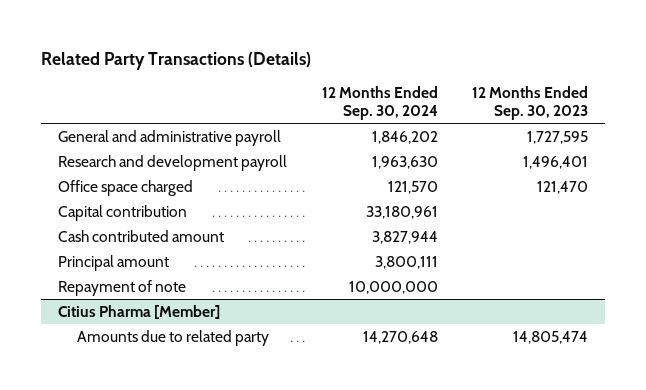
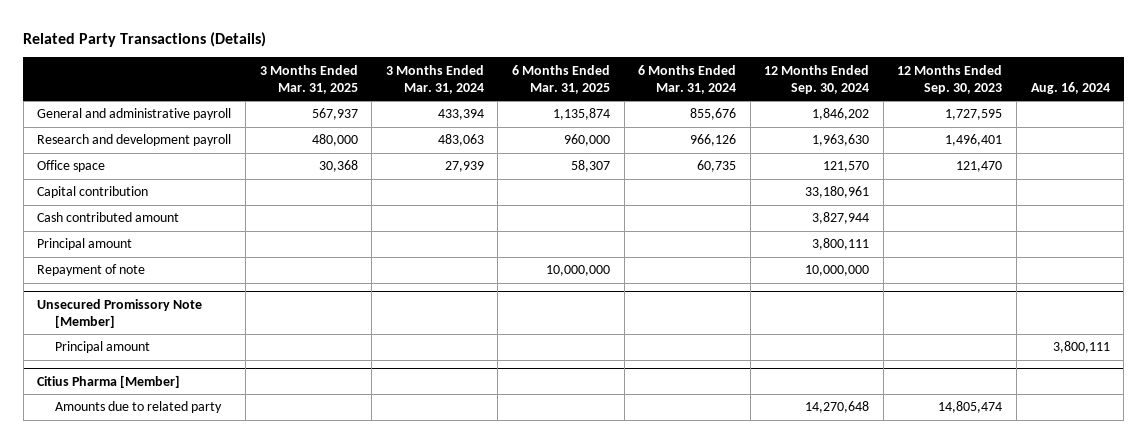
- | 12 Months Ended Sep. 30, 2024 | 12 Months Ended Sep. 30, 2023
+ | 3 Months Ended Mar. 31, 2025 | 3 Months Ended Mar. 31, 2024 | 6 Months Ended Mar. 31, 2025 | 6 Months Ended Mar. 31, 2024 | 12 Months Ended Sep. 30, 2024 | 12 Months Ended Sep. 30, 2023 | Aug. 16, 2024
- Office space charged | 121,570 | 121,470
+ Office space | 30,368 | 27,939 | 58,307 | 60,735 | 121,570 | 121,470 |
+ Unsecured Promissory Note [Member]
+ Principal amount | | | | | | | 3,800,111

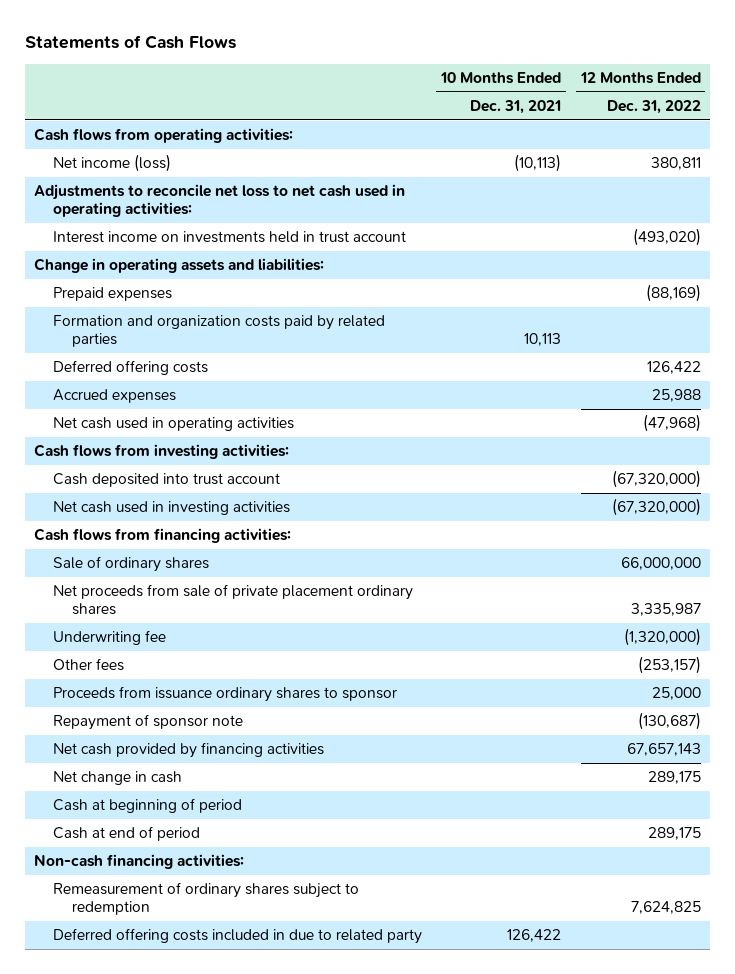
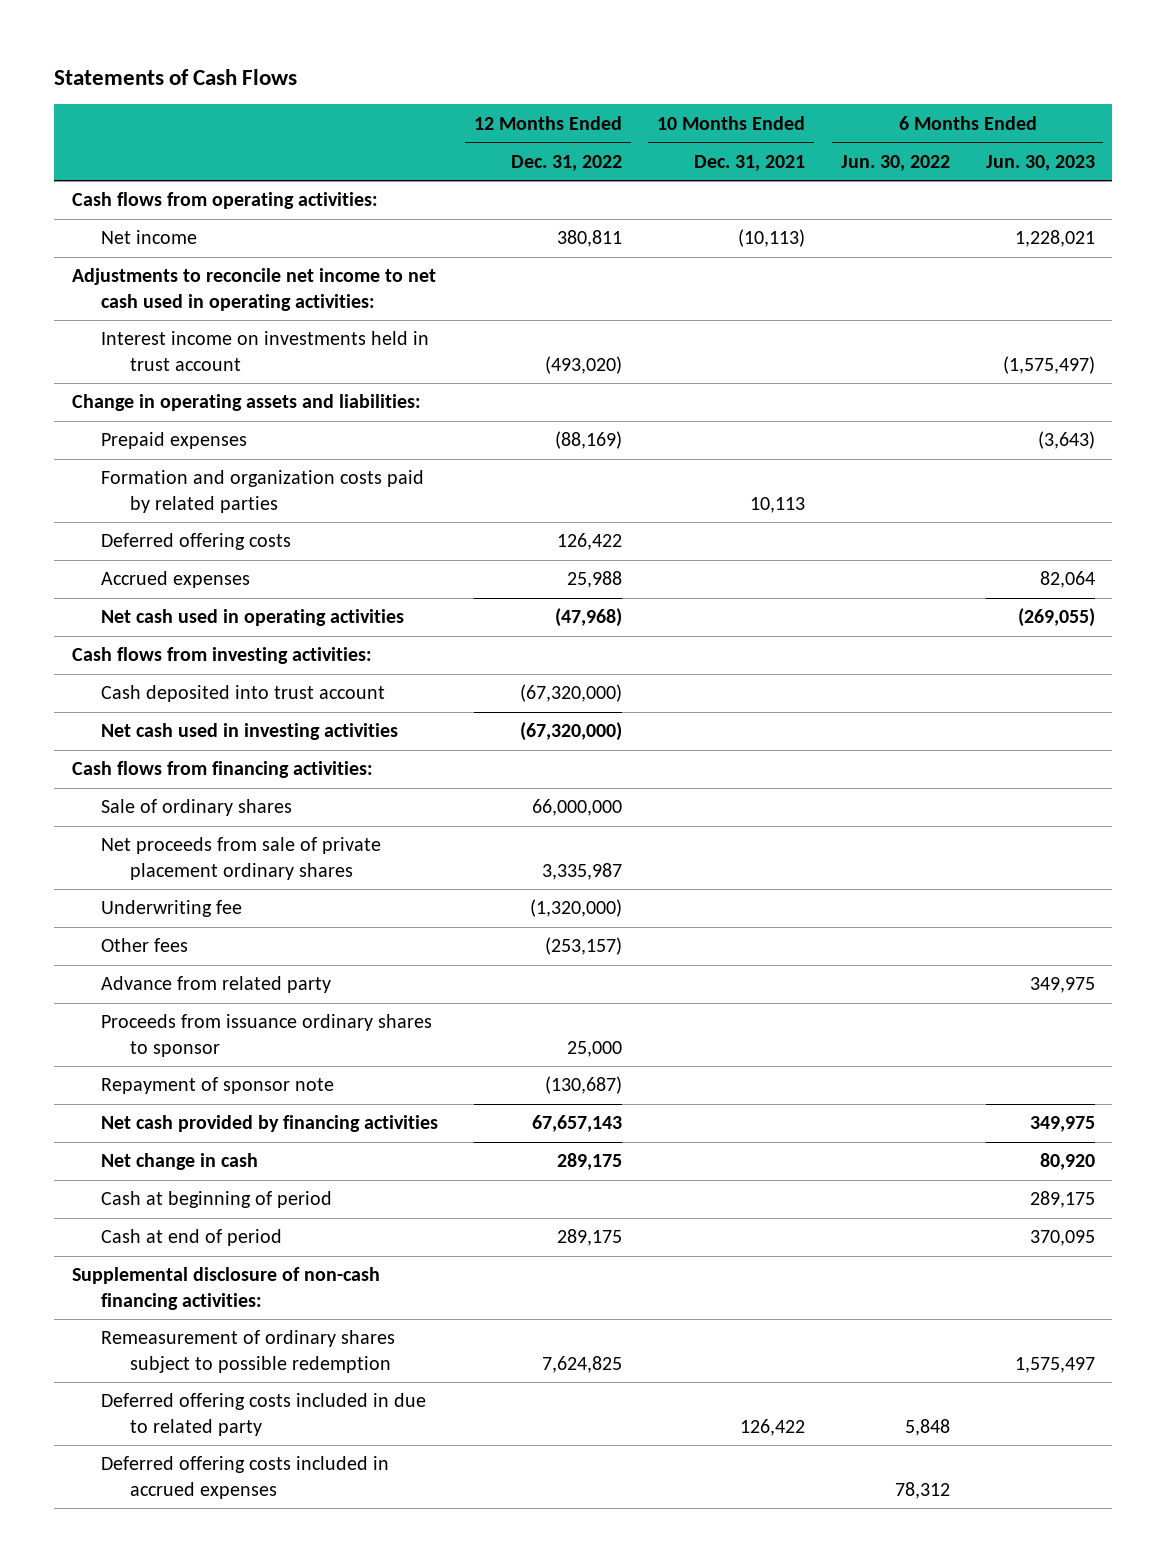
- | 10 Months Ended Dec. 31, 2021 | 12 Months Ended Dec. 31, 2022
+ | 12 Months Ended Dec. 31, 2022 | 10 Months Ended Dec. 31, 2021 | 6 Months Ended Jun. 30, 2022 | 6 Months Ended Jun. 30, 2023
- Net income (loss) | (10,113) | 380,811
- Adjustments to reconcile net loss to net cash used in operating activities:
+ Net income | 380,811 | (10,113) | | 1,228,021
+ Adjustments to reconcile net income to net cash used in operating activities:
+ Advance from related party | | | | 349,975
- Non-cash financing activities:
- Remeasurement of ordinary shares subject to redemption | | 7,624,825
+ Supplemental disclosure of non-cash financing activities:
+ Remeasurement of ordinary shares subject to possible redemption | 7,624,825 | | | 1,575,497
+ Deferred offering costs included in accrued expenses | | | 78,312 |

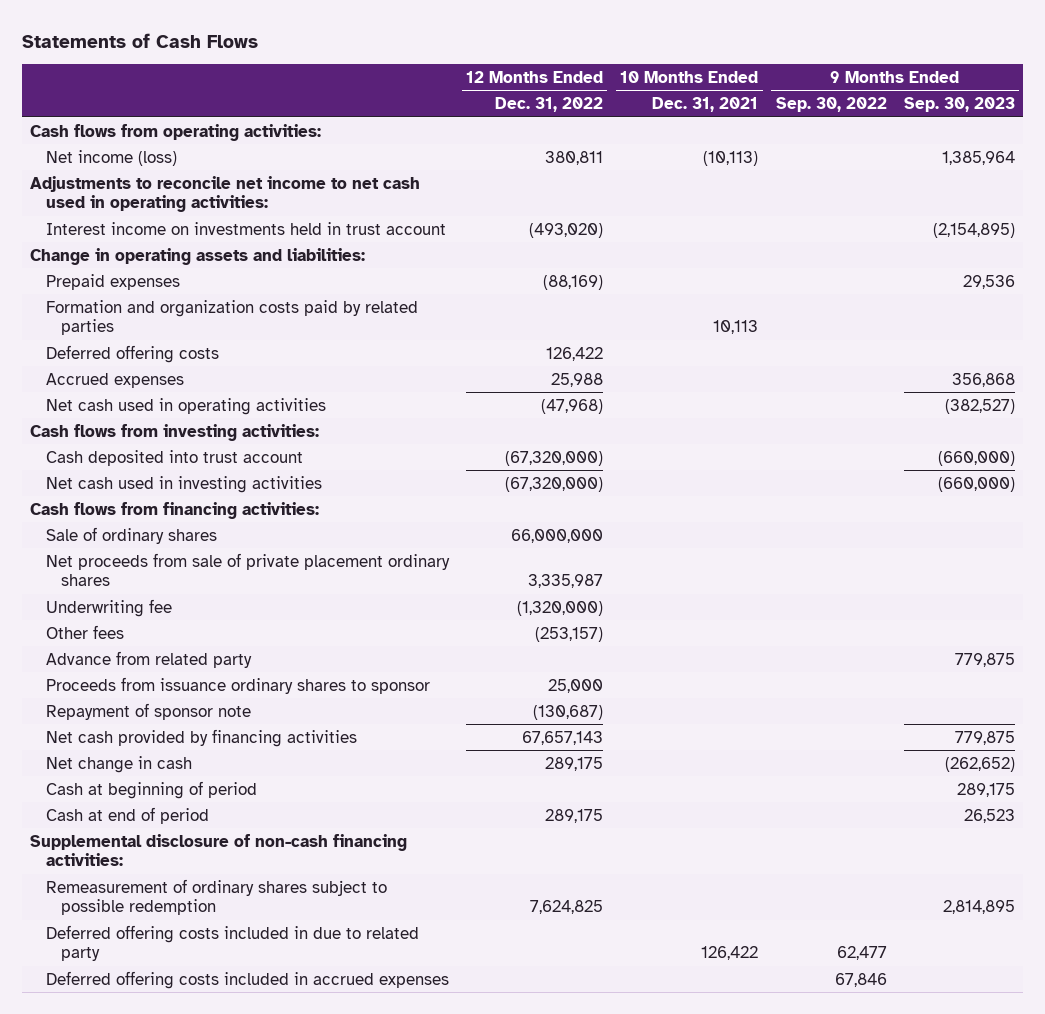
- | 12 Months Ended Dec. 31, 2022 | 10 Months Ended Dec. 31, 2021 | 6 Months Ended Jun. 30, 2022 | 6 Months Ended Jun. 30, 2023
+ | 12 Months Ended Dec. 31, 2022 | 10 Months Ended Dec. 31, 2021 | 9 Months Ended Sep. 30, 2022 | 9 Months Ended Sep. 30, 2023
- Net income | 380,811 | (10,113) | | 1,228,021
+ Net income (loss) | 380,811 | (10,113) | | 1,385,964

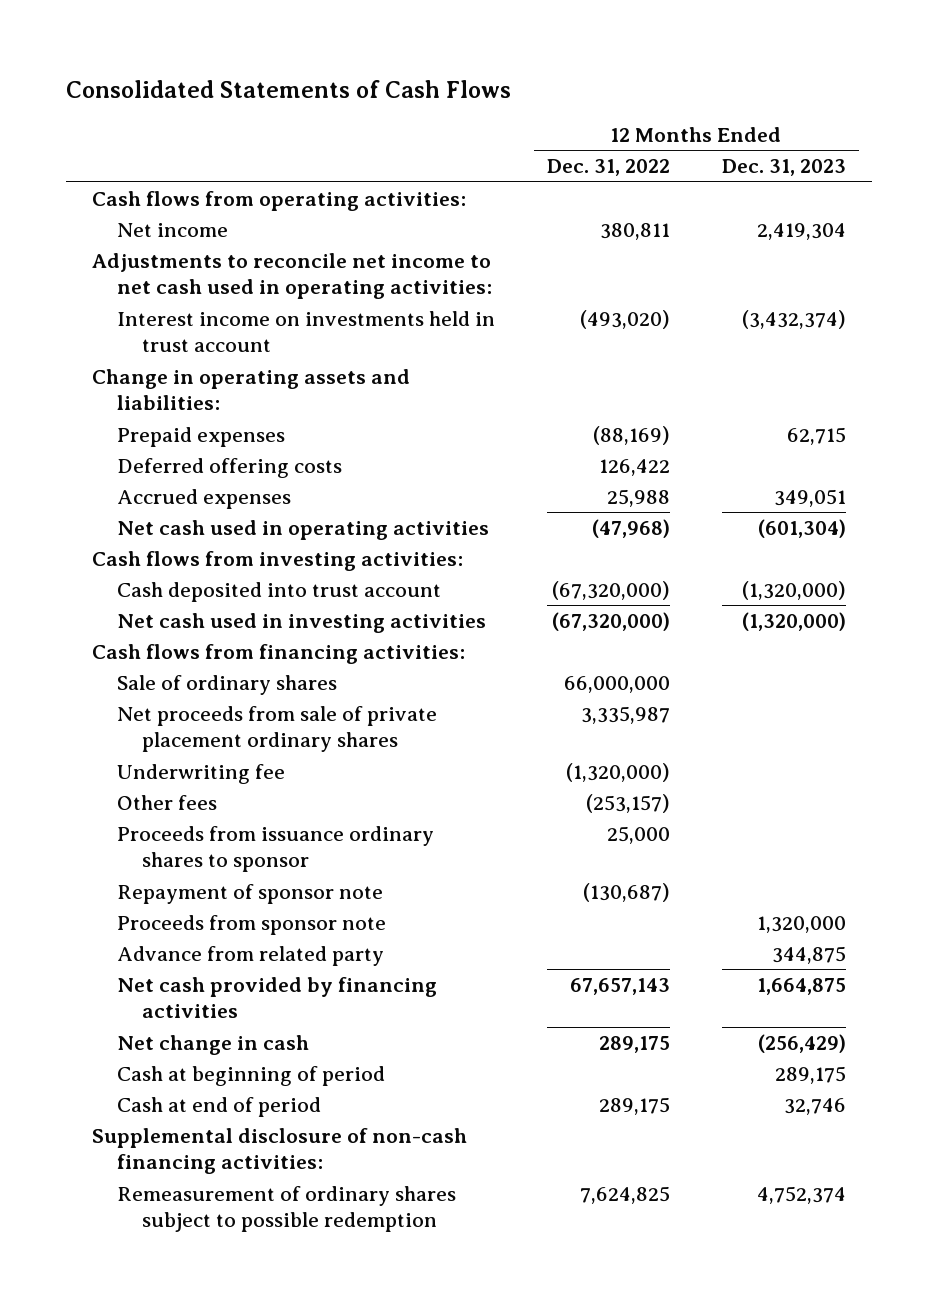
- Statements of Cash Flows
+ Consolidated Statements of Cash Flows
- | 12 Months Ended Dec. 31, 2022 | 10 Months Ended Dec. 31, 2021 | 9 Months Ended Sep. 30, 2022 | 9 Months Ended Sep. 30, 2023
+ | 12 Months Ended Dec. 31, 2022 | 12 Months Ended Dec. 31, 2023
- Net income (loss) | 380,811 | (10,113) | | 1,385,964
+ Net income | 380,811 | 2,419,304
- Formation and organization costs paid by related parties | | 10,113 | |
+ Proceeds from sponsor note | | 1,320,000
moved down: Advance from related party | | 344,875
- Deferred offering costs included in due to related party | | 126,422 | 62,477 |
- Deferred offering costs included in accrued expenses | | | 67,846 |

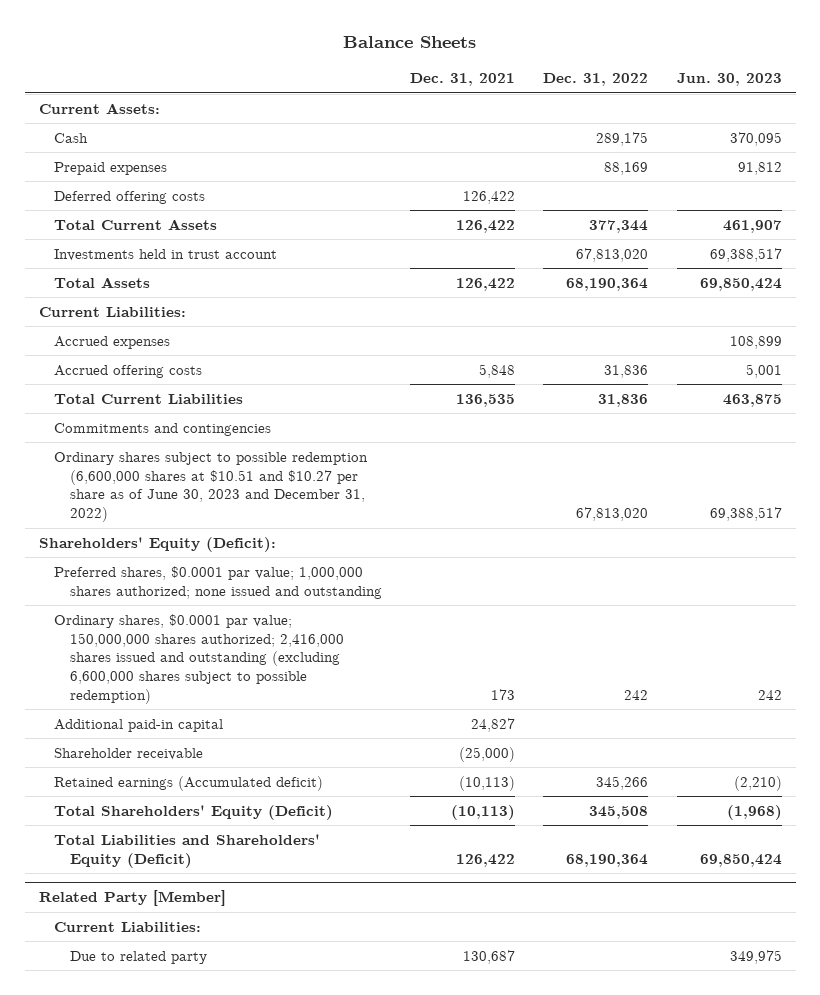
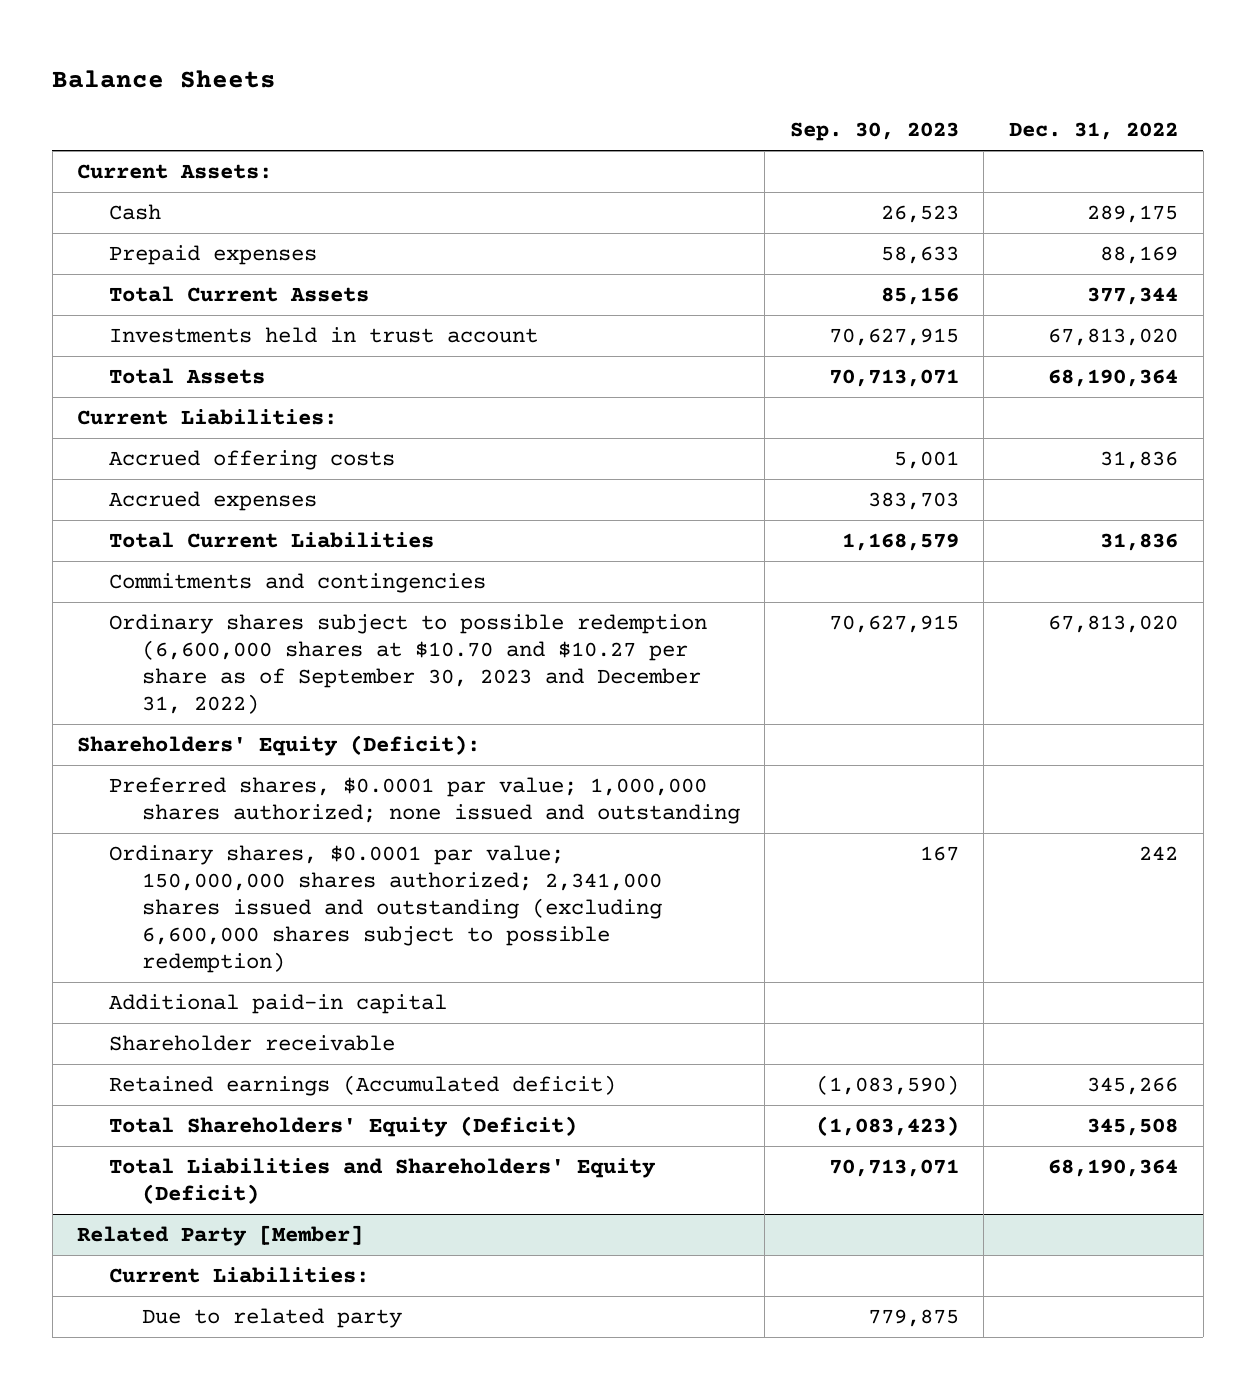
- | Dec. 31, 2021 | Dec. 31, 2022 | Jun. 30, 2023
+ | Sep. 30, 2023 | Dec. 31, 2022
- Deferred offering costs | 126,422 | |
moved down: Accrued expenses | 383,703 |
- Ordinary shares subject to possible redemption (6,600,000 shares at $10.51 and $10.27 per share as of June 30, 2023 and December 31, 2022) | | 67,813,020 | 69,388,517
+ Ordinary shares subject to possible redemption (6,600,000 shares at $10.70 and $10.27 per share as of September 30, 2023 and December 31, 2022) | 70,627,915 | 67,813,020
- Ordinary shares, $0.0001 par value; 150,000,000 shares authorized; 2,416,000 shares issued and outstanding (excluding 6,600,000 shares subject to possible redemption) | 173 | 242 | 242
+ Ordinary shares, $0.0001 par value; 150,000,000 shares authorized; 2,341,000 shares issued and outstanding (excluding 6,600,000 shares subject to possible redemption) | 167 | 242

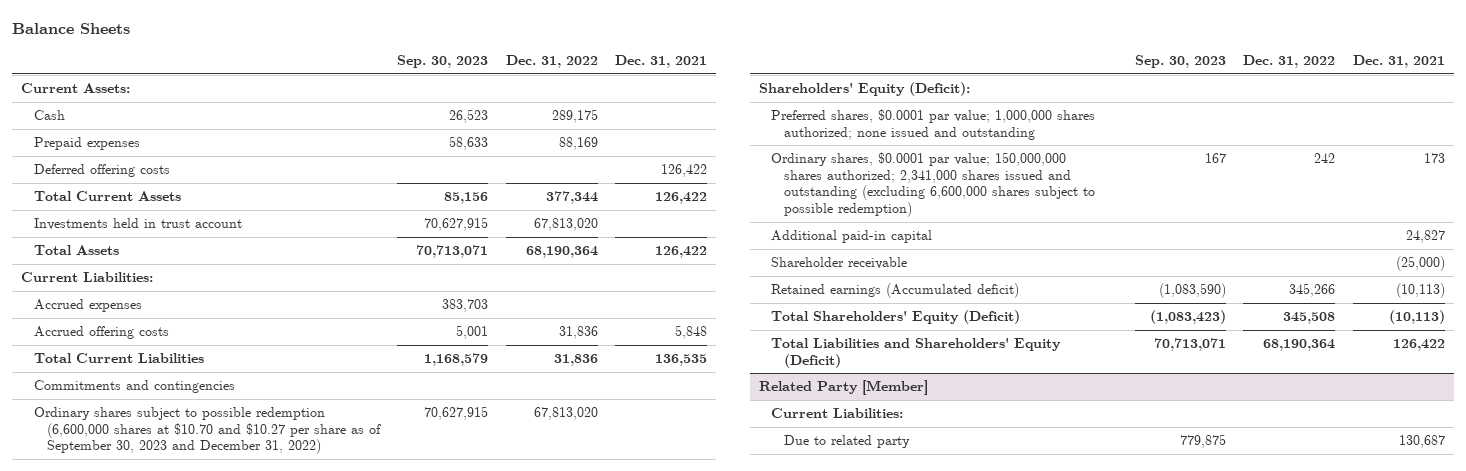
- | Sep. 30, 2023 | Dec. 31, 2022
+ | Sep. 30, 2023 | Dec. 31, 2022 | Dec. 31, 2021
+ Deferred offering costs | | | 126,422
moved down: Accrued offering costs | 5,001 | 31,836 | 5,848

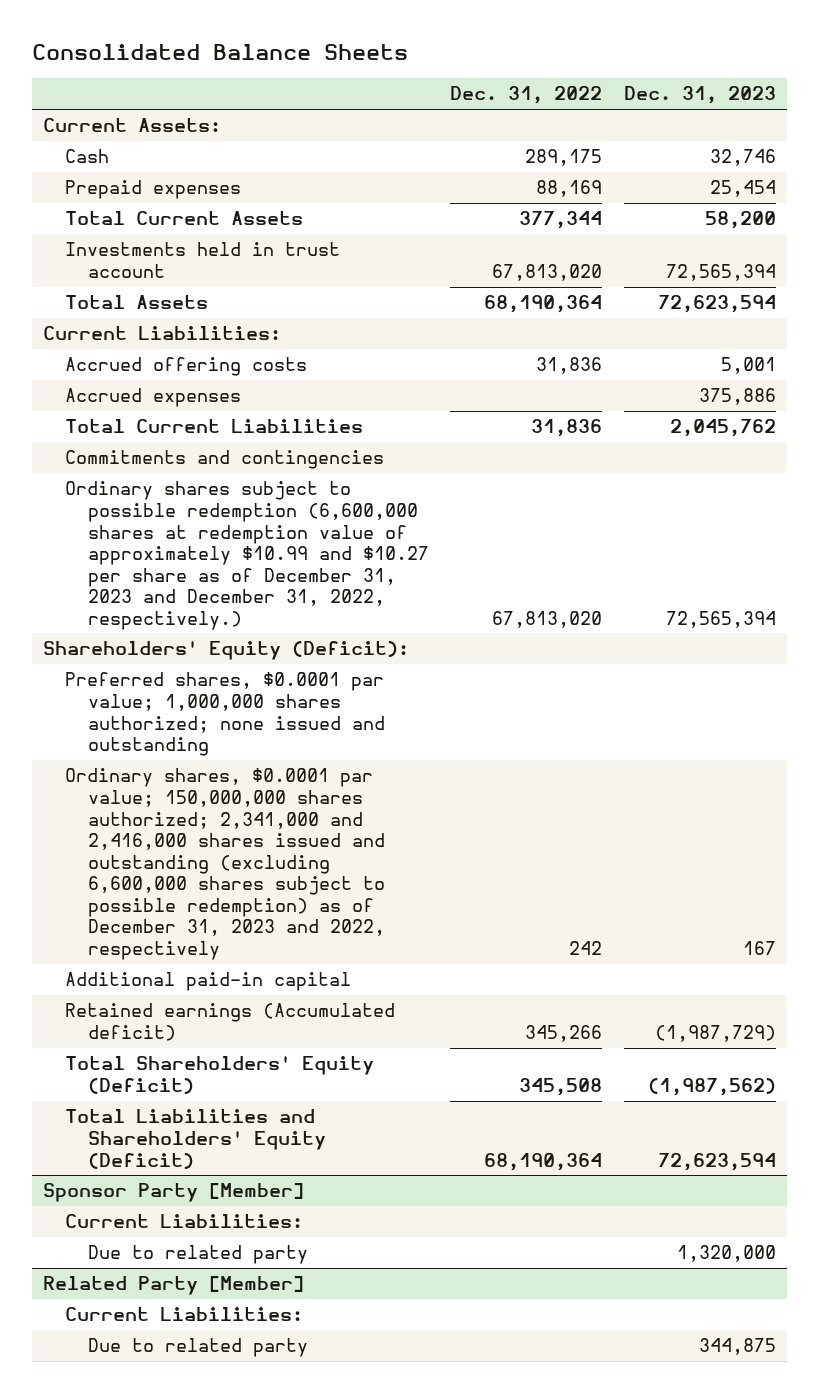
- Balance Sheets
+ Consolidated Balance Sheets
- | Sep. 30, 2023 | Dec. 31, 2022 | Dec. 31, 2021
+ | Dec. 31, 2022 | Dec. 31, 2023
- Deferred offering costs | | | 126,422
moved down: Accrued expenses | | 375,886
- Ordinary shares subject to possible redemption (6,600,000 shares at $10.70 and $10.27 per share as of September 30, 2023 and December 31, 2022) | 70,627,915 | 67,813,020 |
+ Ordinary shares subject to possible redemption (6,600,000 shares at redemption value of approximately $10.99 and $10.27 per share as of December 31, 2023 and December 31, 2022, respectively.) | 67,813,020 | 72,565,394
- Ordinary shares, $0.0001 par value; 150,000,000 shares authorized; 2,341,000 shares issued and outstanding (excluding 6,600,000 shares subject to possible redemption) | 167 | 242 | 173
+ Ordinary shares, $0.0001 par value; 150,000,000 shares authorized; 2,341,000 and 2,416,000 shares issued and outstanding (excluding 6,600,000 shares subject to possible redemption) as of December 31, 2023 and 2022, respectively | 242 | 167
- Shareholder receivable | | | (25,000)
+ Sponsor Party [Member]
+ Current Liabilities:
+ Due to related party | | 1,320,000

